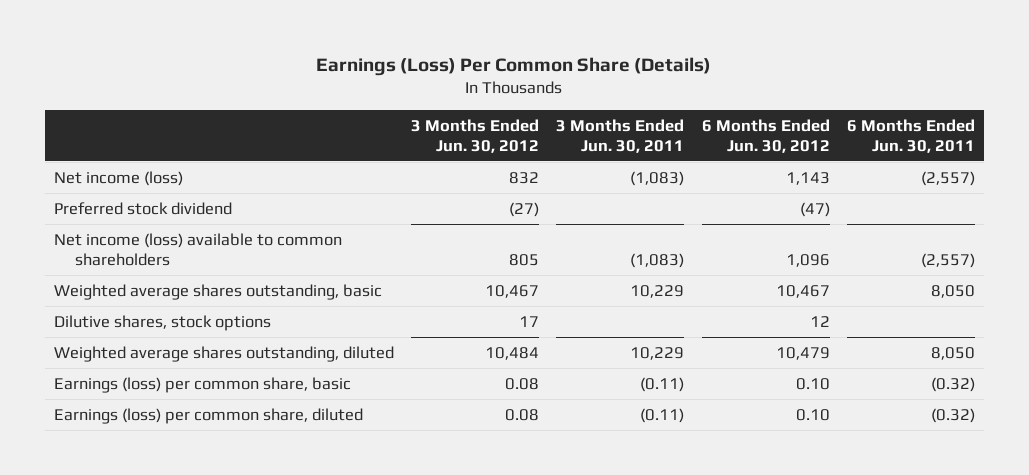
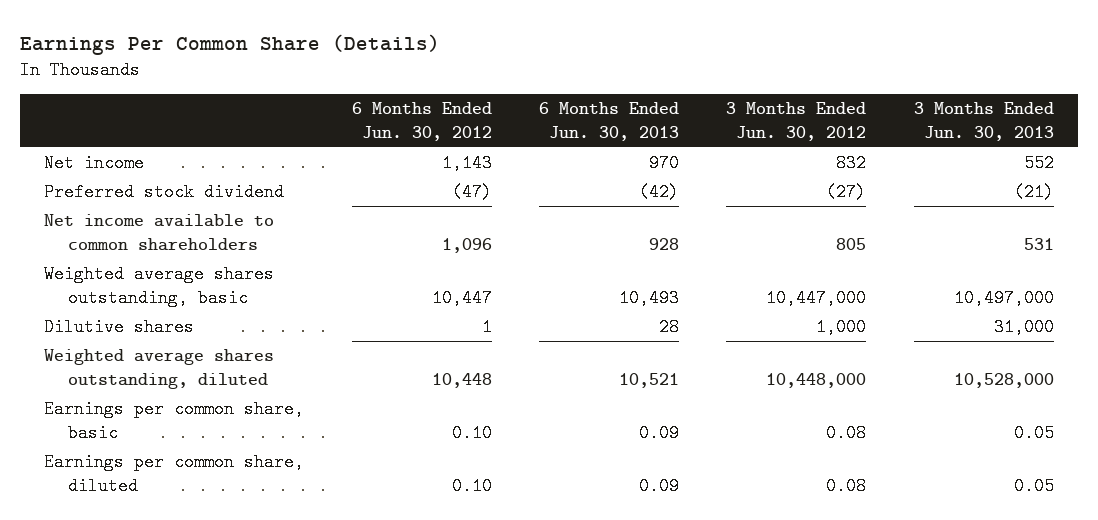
- Earnings (Loss) Per Common Share (Details)
+ Earnings Per Common Share (Details)
- | 3 Months Ended Jun. 30, 2012 | 3 Months Ended Jun. 30, 2011 | 6 Months Ended Jun. 30, 2012 | 6 Months Ended Jun. 30, 2011
+ | 6 Months Ended Jun. 30, 2012 | 6 Months Ended Jun. 30, 2013 | 3 Months Ended Jun. 30, 2012 | 3 Months Ended Jun. 30, 2013
- Net income (loss) | 832 | (1,083) | 1,143 | (2,557)
+ Net income | 1,143 | 970 | 832 | 552
- Net income (loss) available to common shareholders | 805 | (1,083) | 1,096 | (2,557)
- Weighted average shares outstanding, basic | 10,467 | 10,229 | 10,467 | 8,050
- Dilutive shares, stock options | 17 | | 12 |
- Weighted average shares outstanding, diluted | 10,484 | 10,229 | 10,479 | 8,050
- Earnings (loss) per common share, basic | 0.08 | (0.11) | 0.10 | (0.32)
- Earnings (loss) per common share, diluted | 0.08 | (0.11) | 0.10 | (0.32)
+ Net income available to common shareholders | 1,096 | 928 | 805 | 531
+ Weighted average shares outstanding, basic | 10,447 | 10,493 | 10,447,000 | 10,497,000
+ Dilutive shares | 1 | 28 | 1,000 | 31,000
+ Weighted average shares outstanding, diluted | 10,448 | 10,521 | 10,448,000 | 10,528,000
+ Earnings per common share, basic | 0.10 | 0.09 | 0.08 | 0.05
+ Earnings per common share, diluted | 0.10 | 0.09 | 0.08 | 0.05

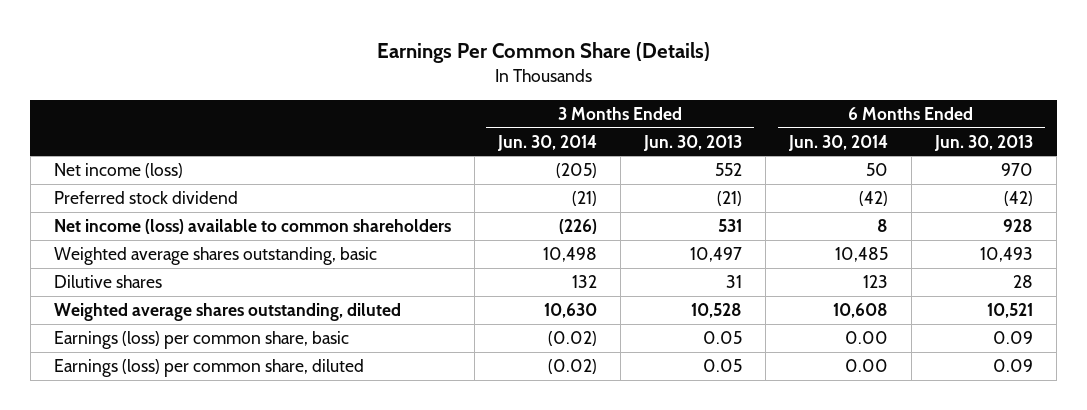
- | 6 Months Ended Jun. 30, 2012 | 6 Months Ended Jun. 30, 2013 | 3 Months Ended Jun. 30, 2012 | 3 Months Ended Jun. 30, 2013
+ | 3 Months Ended Jun. 30, 2014 | 3 Months Ended Jun. 30, 2013 | 6 Months Ended Jun. 30, 2014 | 6 Months Ended Jun. 30, 2013
- Net income | 1,143 | 970 | 832 | 552
+ Net income (loss) | (205) | 552 | 50 | 970
- Net income available to common shareholders | 1,096 | 928 | 805 | 531
- Weighted average shares outstanding, basic | 10,447 | 10,493 | 10,447,000 | 10,497,000
- Dilutive shares | 1 | 28 | 1,000 | 31,000
- Weighted average shares outstanding, diluted | 10,448 | 10,521 | 10,448,000 | 10,528,000
- Earnings per common share, basic | 0.10 | 0.09 | 0.08 | 0.05
- Earnings per common share, diluted | 0.10 | 0.09 | 0.08 | 0.05
+ Net income (loss) available to common shareholders | (226) | 531 | 8 | 928
+ Weighted average shares outstanding, basic | 10,498 | 10,497 | 10,485 | 10,493
+ Dilutive shares | 132 | 31 | 123 | 28
+ Weighted average shares outstanding, diluted | 10,630 | 10,528 | 10,608 | 10,521
+ Earnings (loss) per common share, basic | (0.02) | 0.05 | 0.00 | 0.09
+ Earnings (loss) per common share, diluted | (0.02) | 0.05 | 0.00 | 0.09

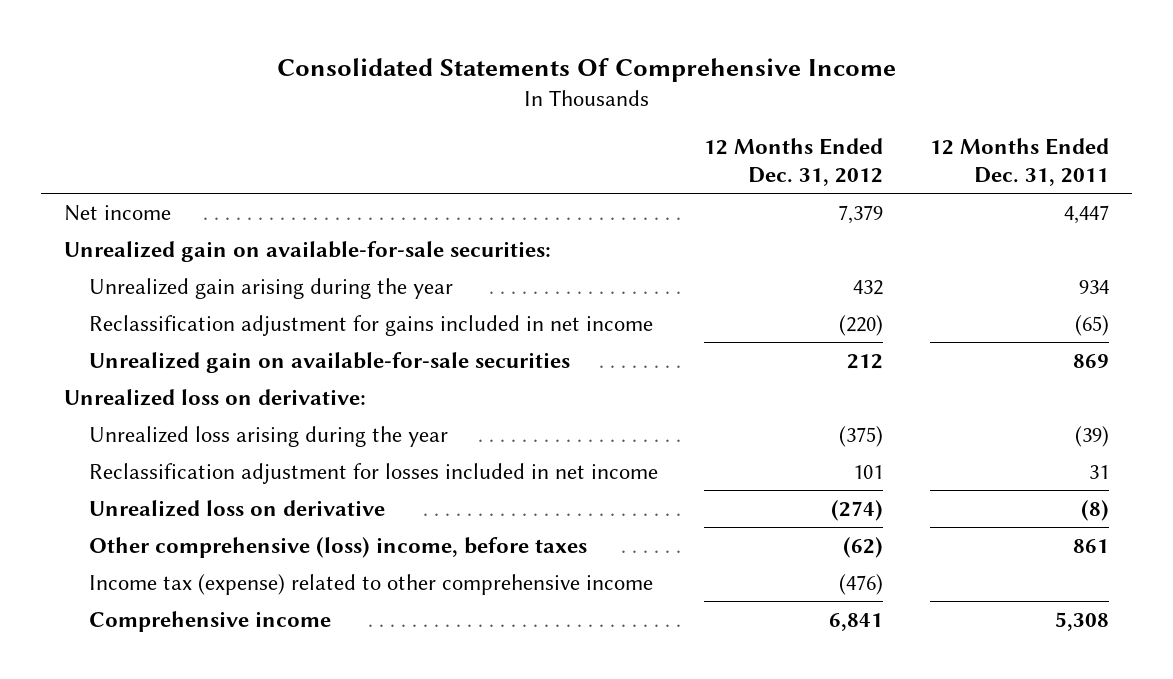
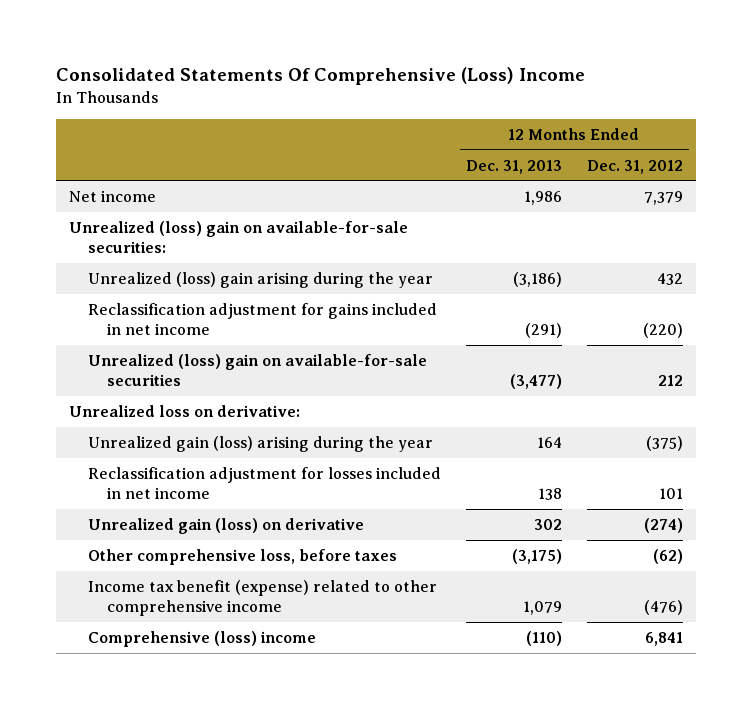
- Consolidated Statements Of Comprehensive Income
+ Consolidated Statements Of Comprehensive (Loss) Income
- | 12 Months Ended Dec. 31, 2012 | 12 Months Ended Dec. 31, 2011
+ | 12 Months Ended Dec. 31, 2013 | 12 Months Ended Dec. 31, 2012
- Unrealized gain on available-for-sale securities:
- Unrealized gain arising during the year | 432 | 934
+ Unrealized (loss) gain on available-for-sale securities:
+ Unrealized (loss) gain arising during the year | (3,186) | 432
- Unrealized gain on available-for-sale securities | 212 | 869
+ Unrealized (loss) gain on available-for-sale securities | (3,477) | 212
- Unrealized loss arising during the year | (375) | (39)
+ Unrealized gain (loss) arising during the year | 164 | (375)
- Unrealized loss on derivative | (274) | (8)
- Other comprehensive (loss) income, before taxes | (62) | 861
- Income tax (expense) related to other comprehensive income | (476) |
- Comprehensive income | 6,841 | 5,308
+ Unrealized gain (loss) on derivative | 302 | (274)
+ Other comprehensive loss, before taxes | (3,175) | (62)
+ Income tax benefit (expense) related to other comprehensive income | 1,079 | (476)
+ Comprehensive (loss) income | (110) | 6,841

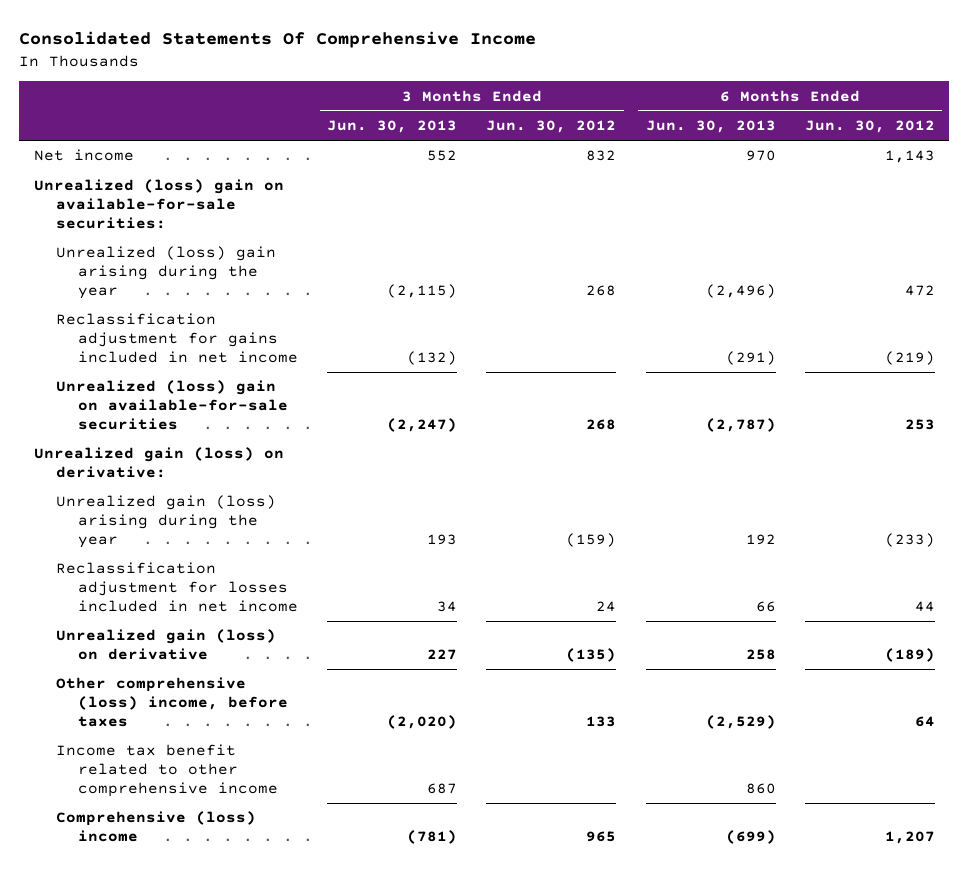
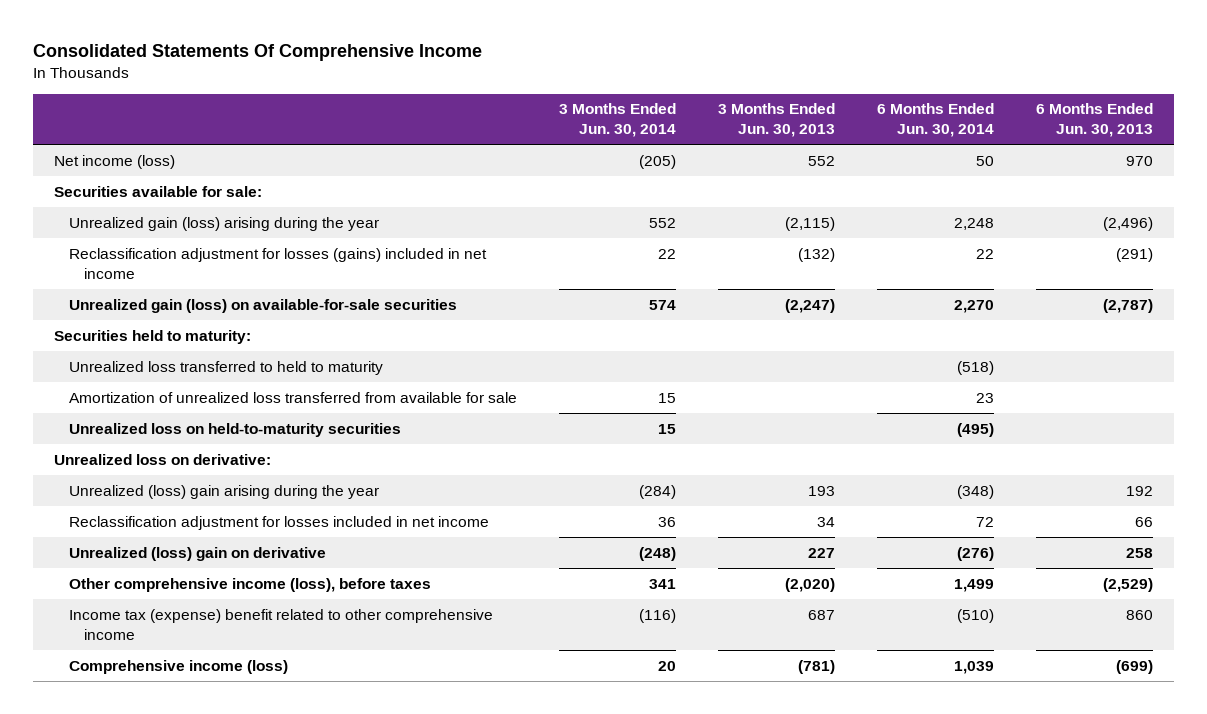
- | 3 Months Ended Jun. 30, 2013 | 3 Months Ended Jun. 30, 2012 | 6 Months Ended Jun. 30, 2013 | 6 Months Ended Jun. 30, 2012
+ | 3 Months Ended Jun. 30, 2014 | 3 Months Ended Jun. 30, 2013 | 6 Months Ended Jun. 30, 2014 | 6 Months Ended Jun. 30, 2013
- Net income | 552 | 832 | 970 | 1,143
- Unrealized (loss) gain on available-for-sale securities:
- Unrealized (loss) gain arising during the year | (2,115) | 268 | (2,496) | 472
- Reclassification adjustment for gains included in net income | (132) | | (291) | (219)
- Unrealized (loss) gain on available-for-sale securities | (2,247) | 268 | (2,787) | 253
- Unrealized gain (loss) on derivative:
- Unrealized gain (loss) arising during the year | 193 | (159) | 192 | (233)
+ Net income (loss) | (205) | 552 | 50 | 970
+ Securities available for sale:
+ Unrealized gain (loss) arising during the year | 552 | (2,115) | 2,248 | (2,496)
+ Reclassification adjustment for losses (gains) included in net income | 22 | (132) | 22 | (291)
+ Unrealized gain (loss) on available-for-sale securities | 574 | (2,247) | 2,270 | (2,787)
+ Securities held to maturity:
+ Unrealized loss transferred to held to maturity | | | (518) |
+ Amortization of unrealized loss transferred from available for sale | 15 | | 23 |
+ Unrealized loss on held-to-maturity securities | 15 | | (495) |
+ Unrealized loss on derivative:
+ Unrealized (loss) gain arising during the year | (284) | 193 | (348) | 192
- Unrealized gain (loss) on derivative | 227 | (135) | 258 | (189)
- Other comprehensive (loss) income, before taxes | (2,020) | 133 | (2,529) | 64
- Income tax benefit related to other comprehensive income | 687 | | 860 |
- Comprehensive (loss) income | (781) | 965 | (699) | 1,207
+ Unrealized (loss) gain on derivative | (248) | 227 | (276) | 258
+ Other comprehensive income (loss), before taxes | 341 | (2,020) | 1,499 | (2,529)
+ Income tax (expense) benefit related to other comprehensive income | (116) | 687 | (510) | 860
+ Comprehensive income (loss) | 20 | (781) | 1,039 | (699)

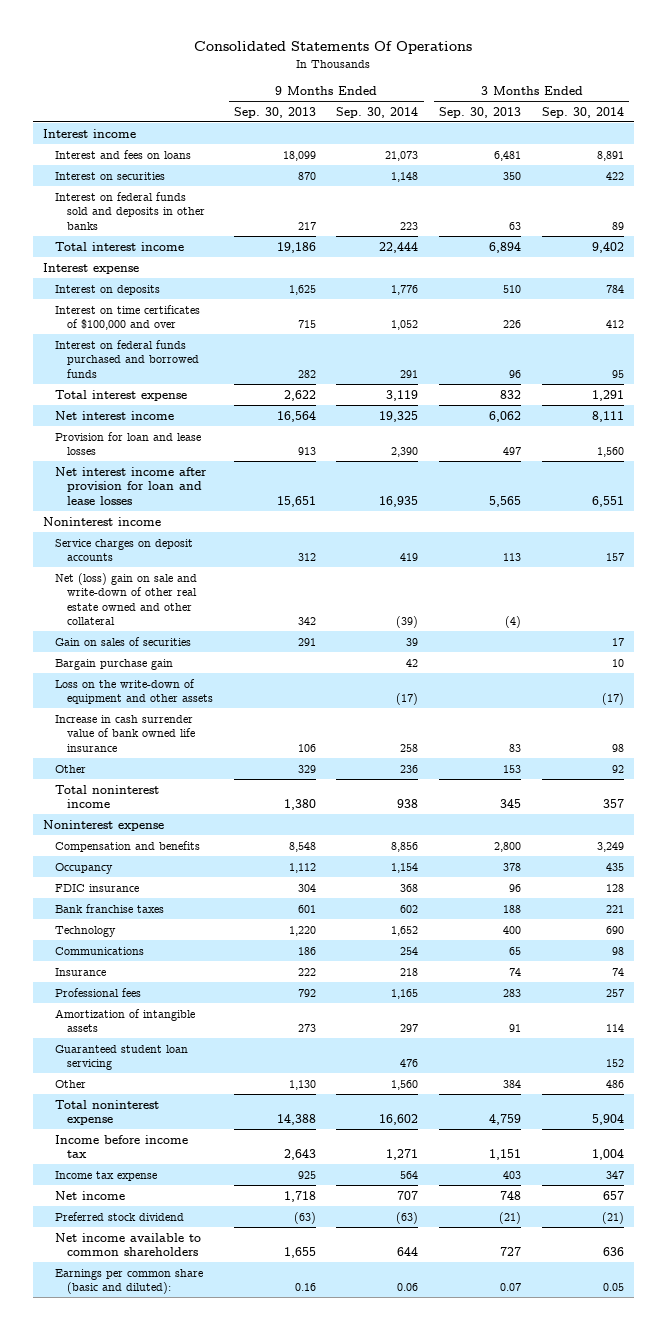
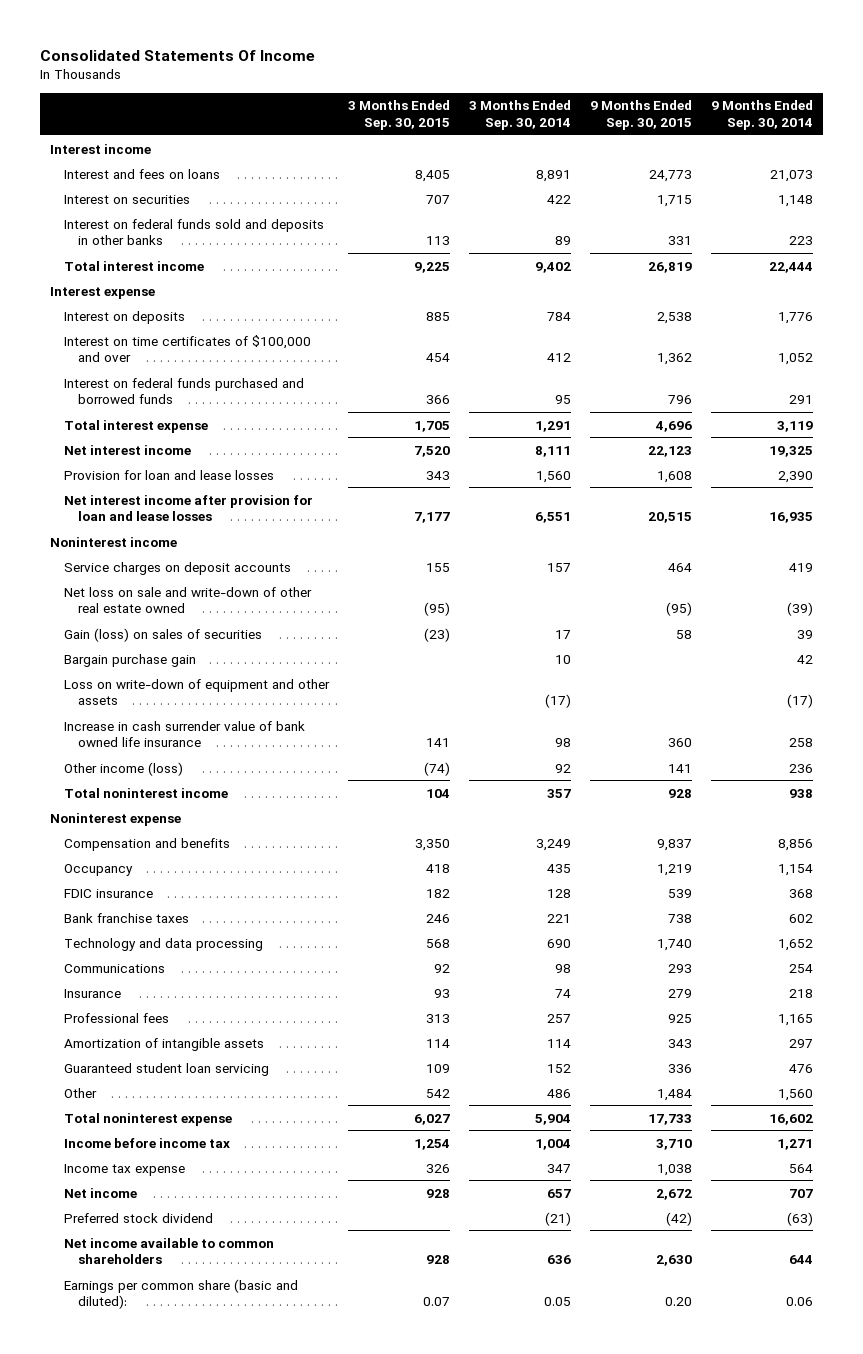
- Consolidated Statements Of Operations
+ Consolidated Statements Of Income
- | 9 Months Ended Sep. 30, 2013 | 9 Months Ended Sep. 30, 2014 | 3 Months Ended Sep. 30, 2013 | 3 Months Ended Sep. 30, 2014
+ | 3 Months Ended Sep. 30, 2015 | 3 Months Ended Sep. 30, 2014 | 9 Months Ended Sep. 30, 2015 | 9 Months Ended Sep. 30, 2014
- Net (loss) gain on sale and write-down of other real estate owned and other collateral | 342 | (39) | (4) |
- Gain on sales of securities | 291 | 39 | | 17
+ Net loss on sale and write-down of other real estate owned | (95) | | (95) | (39)
+ Gain (loss) on sales of securities | (23) | 17 | 58 | 39
- Loss on the write-down of equipment and other assets | | (17) | | (17)
+ Loss on write-down of equipment and other assets | | (17) | | (17)
- Other | 329 | 236 | 153 | 92
+ Other income (loss) | (74) | 92 | 141 | 236
- Technology | 1,220 | 1,652 | 400 | 690
+ Technology and data processing | 568 | 690 | 1,740 | 1,652

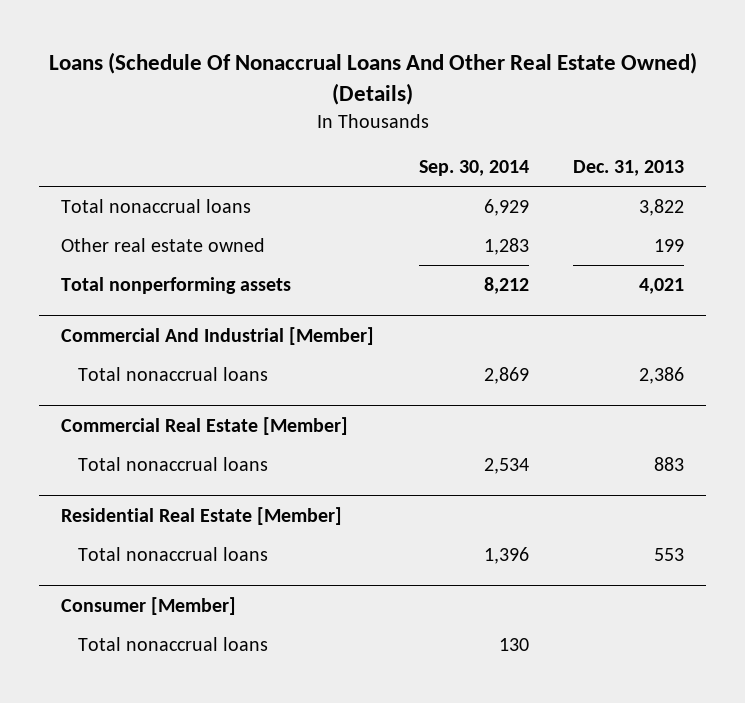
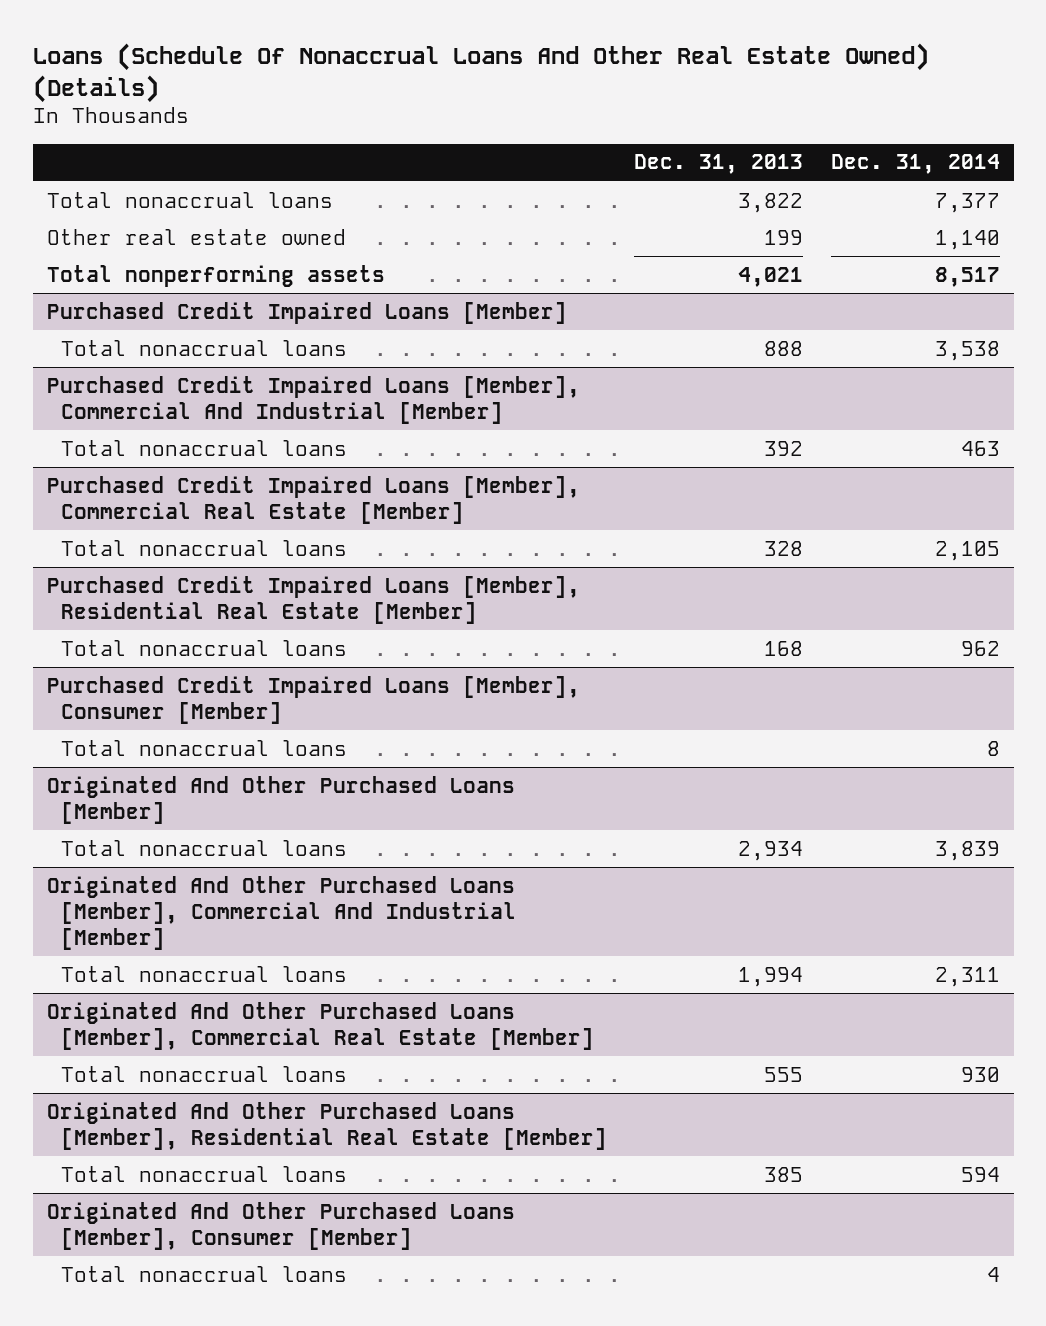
- | Sep. 30, 2014 | Dec. 31, 2013
+ | Dec. 31, 2013 | Dec. 31, 2014
- Commercial And Industrial [Member]
- Total nonaccrual loans | 2,869 | 2,386
- Commercial Real Estate [Member]
- Total nonaccrual loans | 2,534 | 883
- Residential Real Estate [Member]
- Total nonaccrual loans | 1,396 | 553
- Consumer [Member]
+ Purchased Credit Impaired Loans [Member]
+ Total nonaccrual loans | 888 | 3,538
+ Purchased Credit Impaired Loans [Member], Commercial And Industrial [Member]
+ Total nonaccrual loans | 392 | 463
+ Purchased Credit Impaired Loans [Member], Commercial Real Estate [Member]
+ Total nonaccrual loans | 328 | 2,105
+ Purchased Credit Impaired Loans [Member], Residential Real Estate [Member]
+ Total nonaccrual loans | 168 | 962
+ Purchased Credit Impaired Loans [Member], Consumer [Member]
+ Originated And Other Purchased Loans [Member]
+ Total nonaccrual loans | 2,934 | 3,839
+ Originated And Other Purchased Loans [Member], Commercial And Industrial [Member]
+ Total nonaccrual loans | 1,994 | 2,311
+ Originated And Other Purchased Loans [Member], Commercial Real Estate [Member]
+ Total nonaccrual loans | 555 | 930
+ Originated And Other Purchased Loans [Member], Residential Real Estate [Member]
+ Total nonaccrual loans | 385 | 594
+ Originated And Other Purchased Loans [Member], Consumer [Member]
+ Total nonaccrual loans | | 4

